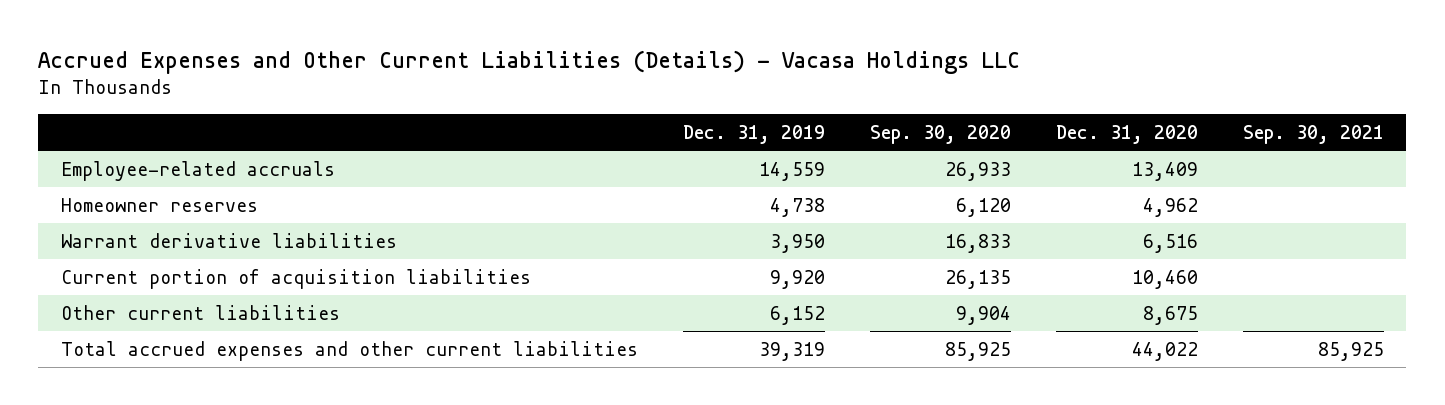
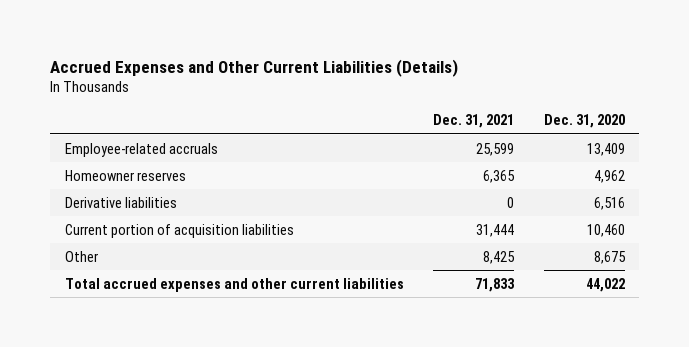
- Accrued Expenses and Other Current Liabilities (Details) - Vacasa Holdings LLC
+ Accrued Expenses and Other Current Liabilities (Details)
- | Dec. 31, 2019 | Sep. 30, 2020 | Dec. 31, 2020 | Sep. 30, 2021
+ | Dec. 31, 2021 | Dec. 31, 2020
- Warrant derivative liabilities | 3,950 | 16,833 | 6,516 |
+ Derivative liabilities | 0 | 6,516
- Other current liabilities | 6,152 | 9,904 | 8,675 |
+ Other | 8,425 | 8,675

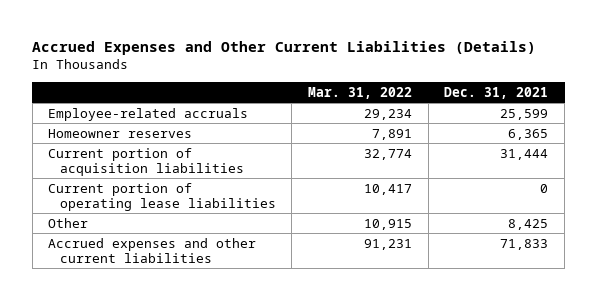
- | Dec. 31, 2021 | Dec. 31, 2020
+ | Mar. 31, 2022 | Dec. 31, 2021
- Derivative liabilities | 0 | 6,516
+ Current portion of operating lease liabilities | 10,417 | 0
- Total accrued expenses and other current liabilities | 71,833 | 44,022
+ Accrued expenses and other current liabilities | 91,231 | 71,833

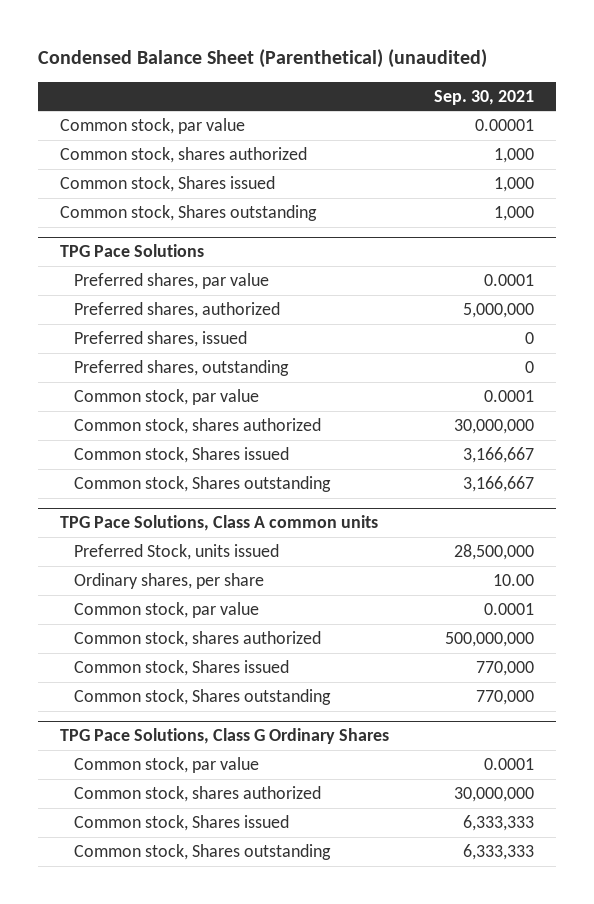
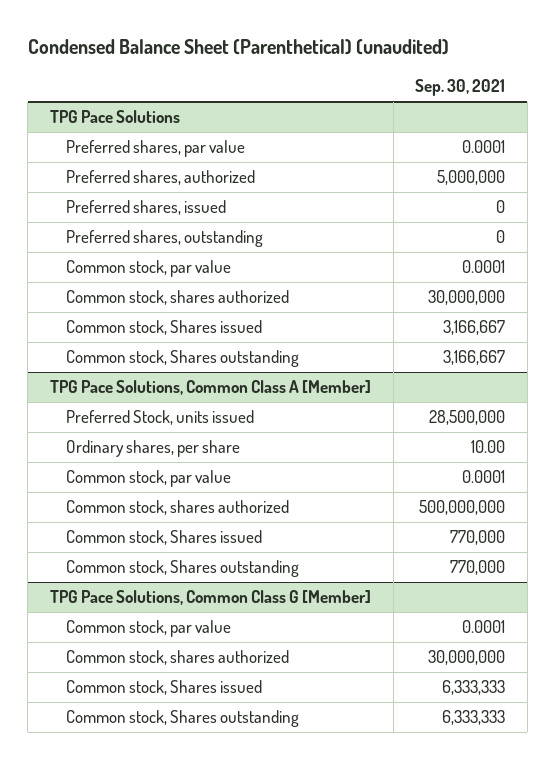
- Common stock, par value | 0.00001
- Common stock, shares authorized | 1,000
- Common stock, Shares issued | 1,000
- Common stock, Shares outstanding | 1,000
- TPG Pace Solutions, Class A common units
+ TPG Pace Solutions, Common Class A [Member]
- TPG Pace Solutions, Class G Ordinary Shares
+ TPG Pace Solutions, Common Class G [Member]

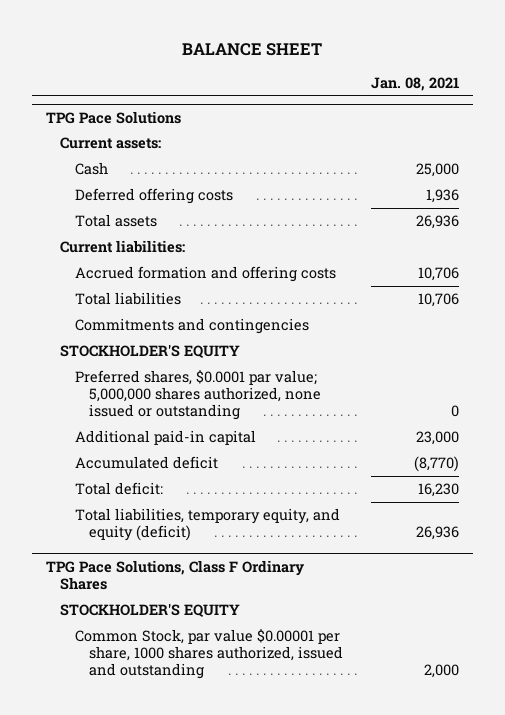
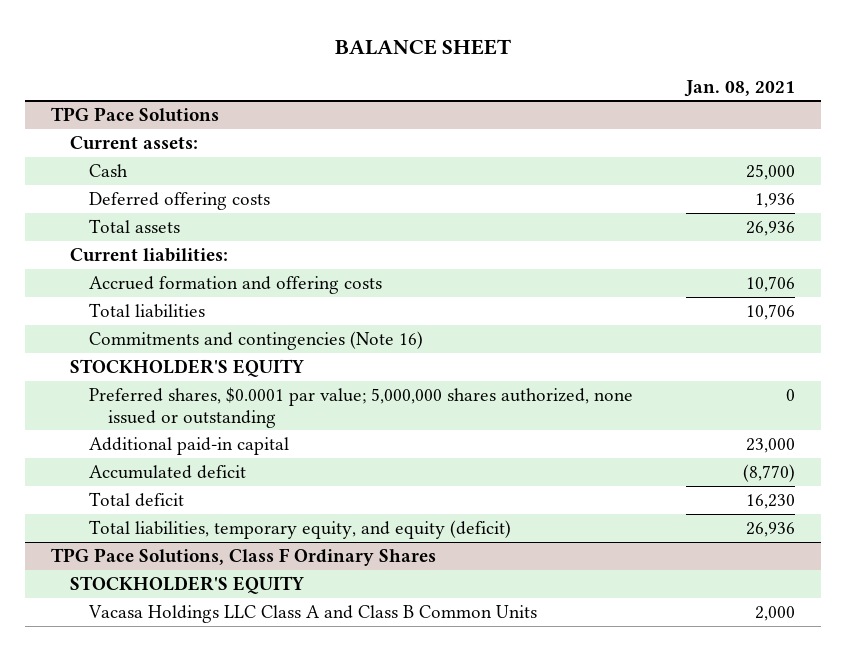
@ TPG Pace Solutions
- Commitments and contingencies
+ Commitments and contingencies (Note 16)
- Total deficit: | 16,230
+ Total deficit | 16,230
@ TPG Pace Solutions, Class F Ordinary Shares
- Common Stock, par value $0.00001 per share, 1000 shares authorized, issued and outstanding | 2,000
+ Vacasa Holdings LLC Class A and Class B Common Units | 2,000

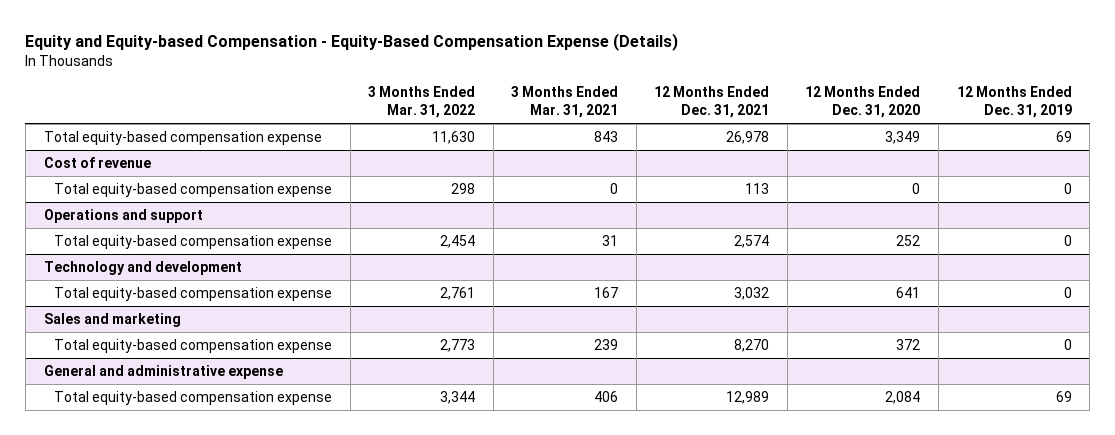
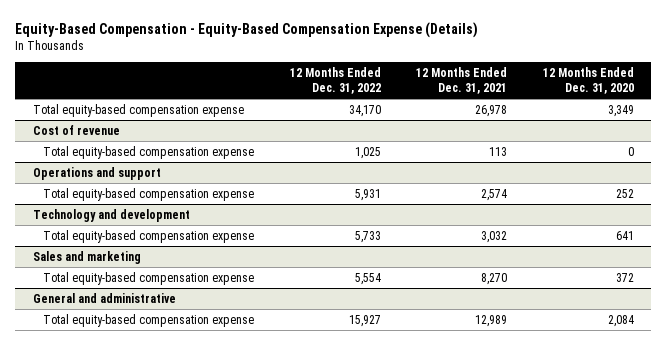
- Equity and Equity-based Compensation - Equity-Based Compensation Expense (Details)
+ Equity-Based Compensation - Equity-Based Compensation Expense (Details)
- | 3 Months Ended Mar. 31, 2022 | 3 Months Ended Mar. 31, 2021 | 12 Months Ended Dec. 31, 2021 | 12 Months Ended Dec. 31, 2020 | 12 Months Ended Dec. 31, 2019
+ | 12 Months Ended Dec. 31, 2022 | 12 Months Ended Dec. 31, 2021 | 12 Months Ended Dec. 31, 2020
- General and administrative expense
+ General and administrative

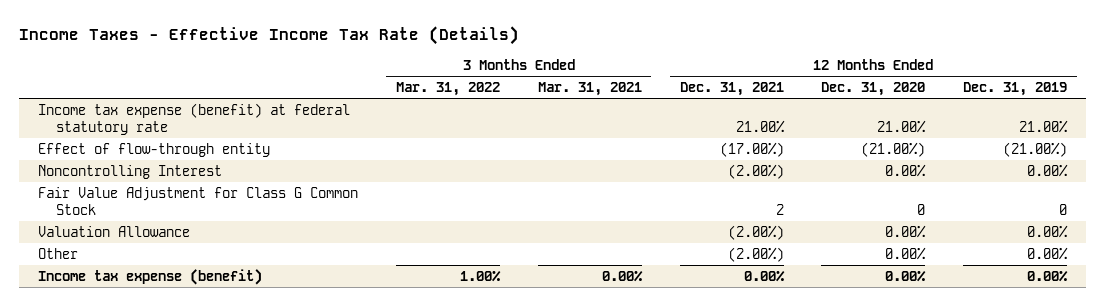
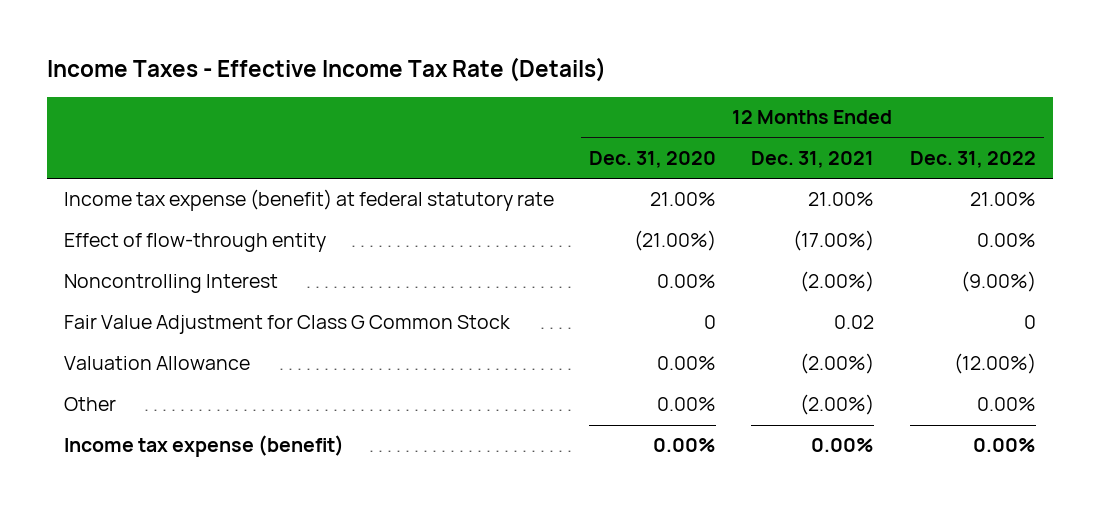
- | 3 Months Ended Mar. 31, 2022 | 3 Months Ended Mar. 31, 2021 | 12 Months Ended Dec. 31, 2021 | 12 Months Ended Dec. 31, 2020 | 12 Months Ended Dec. 31, 2019
+ | 12 Months Ended Dec. 31, 2020 | 12 Months Ended Dec. 31, 2021 | 12 Months Ended Dec. 31, 2022
- Fair Value Adjustment for Class G Common Stock | | | 2 | 0 | 0
+ Fair Value Adjustment for Class G Common Stock | 0 | 0.02 | 0

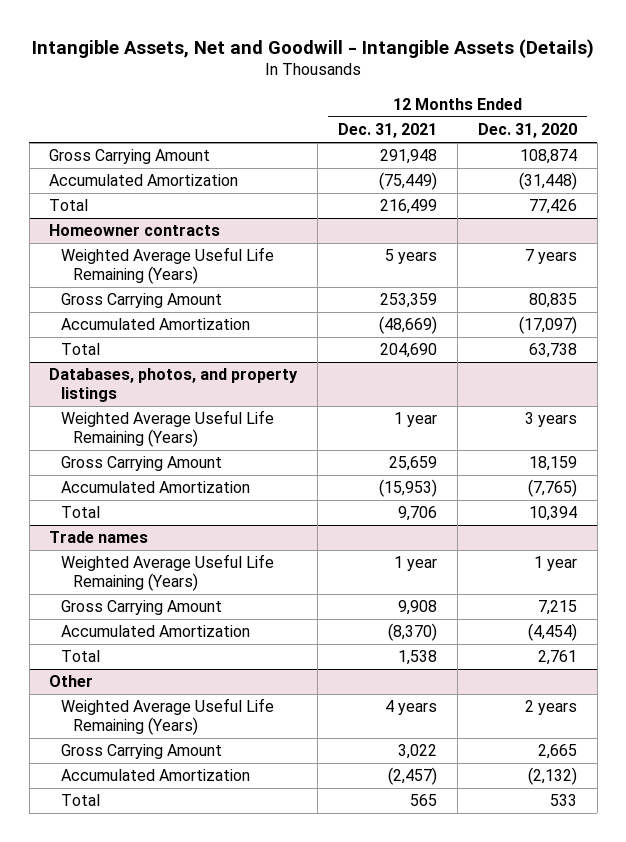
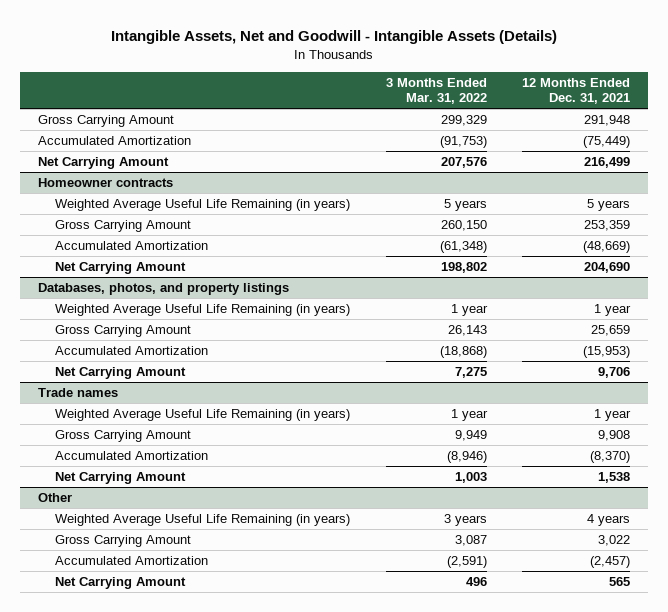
- | 12 Months Ended Dec. 31, 2021 | 12 Months Ended Dec. 31, 2020
+ | 3 Months Ended Mar. 31, 2022 | 12 Months Ended Dec. 31, 2021
- Total | 216,499 | 77,426
+ Net Carrying Amount | 207,576 | 216,499
@ Homeowner contracts
- Weighted Average Useful Life Remaining (Years) | 5 years | 7 years
+ Weighted Average Useful Life Remaining (in years) | 5 years | 5 years
- Total | 204,690 | 63,738
+ Net Carrying Amount | 198,802 | 204,690
@ Databases, photos, and property listings
- Weighted Average Useful Life Remaining (Years) | 1 year | 3 years
+ Weighted Average Useful Life Remaining (in years) | 1 year | 1 year
- Total | 9,706 | 10,394
+ Net Carrying Amount | 7,275 | 9,706
@ Trade names
- Weighted Average Useful Life Remaining (Years) | 1 year | 1 year
+ Weighted Average Useful Life Remaining (in years) | 1 year | 1 year
- Total | 1,538 | 2,761
+ Net Carrying Amount | 1,003 | 1,538
@ Other
- Weighted Average Useful Life Remaining (Years) | 4 years | 2 years
+ Weighted Average Useful Life Remaining (in years) | 3 years | 4 years
- Total | 565 | 533
+ Net Carrying Amount | 496 | 565

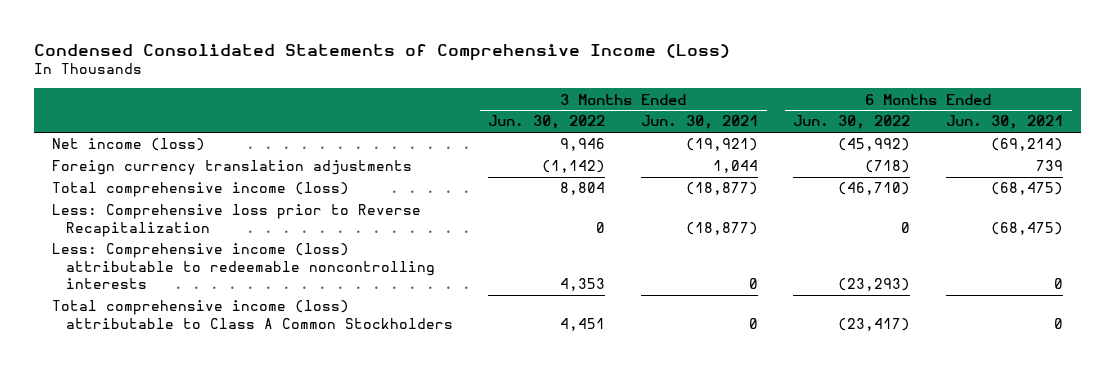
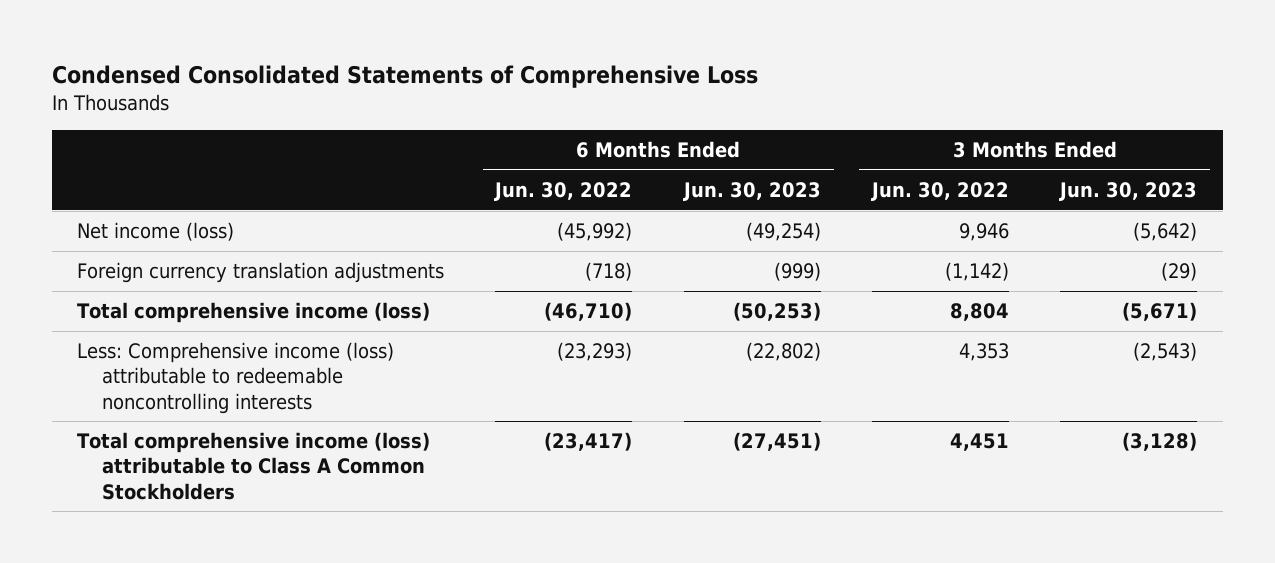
- Condensed Consolidated Statements of Comprehensive Income (Loss)
+ Condensed Consolidated Statements of Comprehensive Loss
- | 3 Months Ended Jun. 30, 2022 | 3 Months Ended Jun. 30, 2021 | 6 Months Ended Jun. 30, 2022 | 6 Months Ended Jun. 30, 2021
+ | 6 Months Ended Jun. 30, 2022 | 6 Months Ended Jun. 30, 2023 | 3 Months Ended Jun. 30, 2022 | 3 Months Ended Jun. 30, 2023
- Less: Comprehensive loss prior to Reverse Recapitalization | 0 | (18,877) | 0 | (68,475)

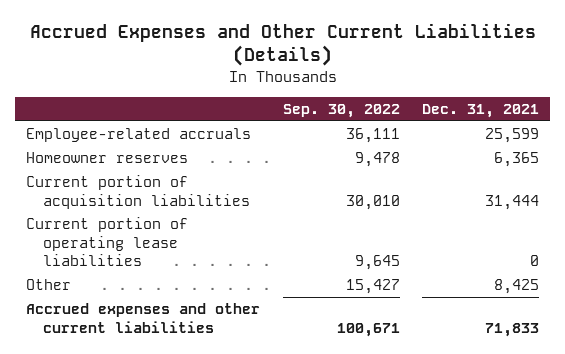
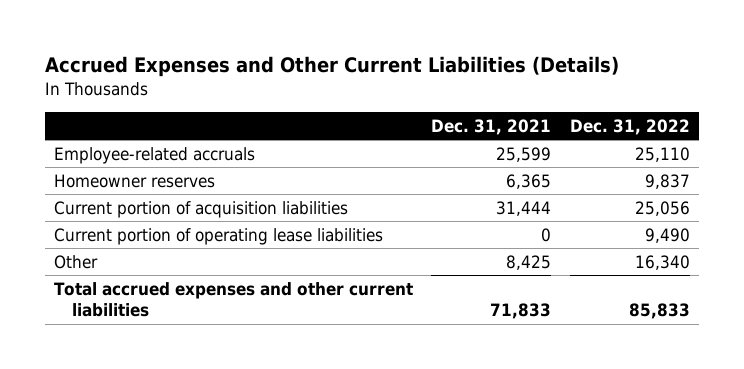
- | Sep. 30, 2022 | Dec. 31, 2021
+ | Dec. 31, 2021 | Dec. 31, 2022
- Accrued expenses and other current liabilities | 100,671 | 71,833
+ Total accrued expenses and other current liabilities | 71,833 | 85,833

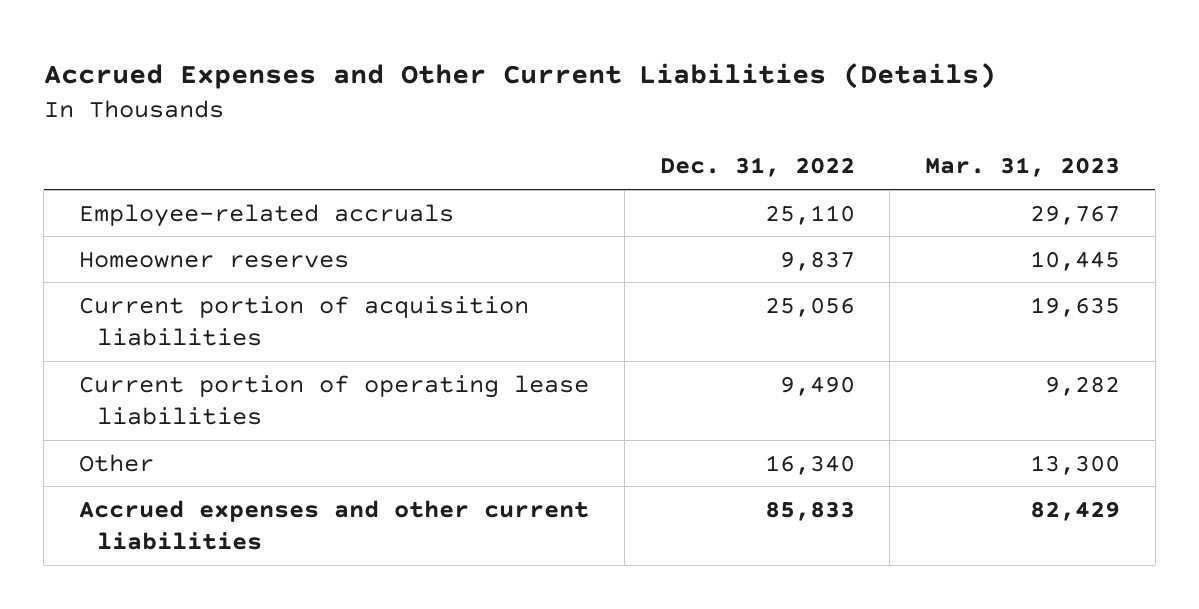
- | Dec. 31, 2021 | Dec. 31, 2022
+ | Dec. 31, 2022 | Mar. 31, 2023
- Total accrued expenses and other current liabilities | 71,833 | 85,833
+ Accrued expenses and other current liabilities | 85,833 | 82,429

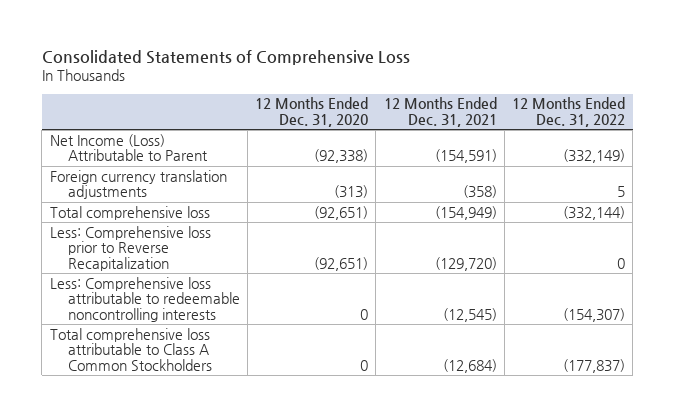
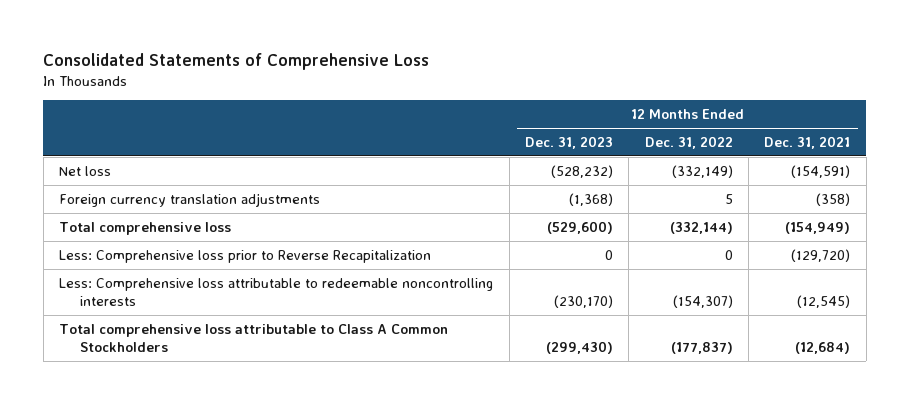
- | 12 Months Ended Dec. 31, 2020 | 12 Months Ended Dec. 31, 2021 | 12 Months Ended Dec. 31, 2022
+ | 12 Months Ended Dec. 31, 2023 | 12 Months Ended Dec. 31, 2022 | 12 Months Ended Dec. 31, 2021
- Net Income (Loss) Attributable to Parent | (92,338) | (154,591) | (332,149)
+ Net loss | (528,232) | (332,149) | (154,591)

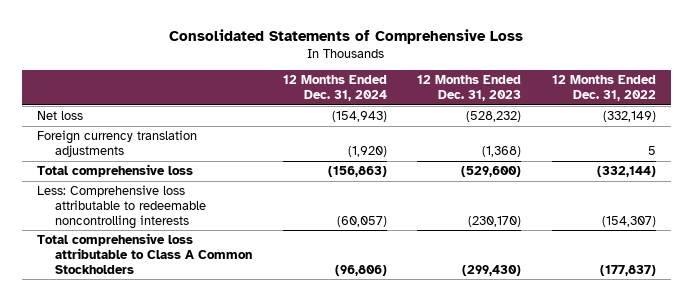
- | 12 Months Ended Dec. 31, 2023 | 12 Months Ended Dec. 31, 2022 | 12 Months Ended Dec. 31, 2021
+ | 12 Months Ended Dec. 31, 2024 | 12 Months Ended Dec. 31, 2023 | 12 Months Ended Dec. 31, 2022
- Less: Comprehensive loss prior to Reverse Recapitalization | 0 | 0 | (129,720)

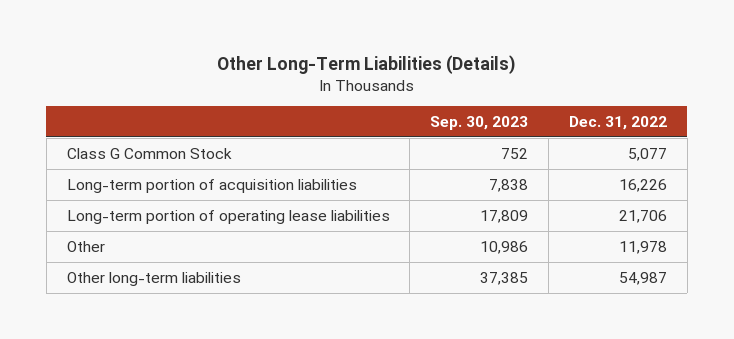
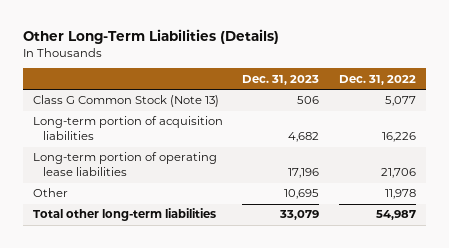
- | Sep. 30, 2023 | Dec. 31, 2022
+ | Dec. 31, 2023 | Dec. 31, 2022
- Class G Common Stock | 752 | 5,077
+ Class G Common Stock (Note 13) | 506 | 5,077
- Other long-term liabilities | 37,385 | 54,987
+ Total other long-term liabilities | 33,079 | 54,987

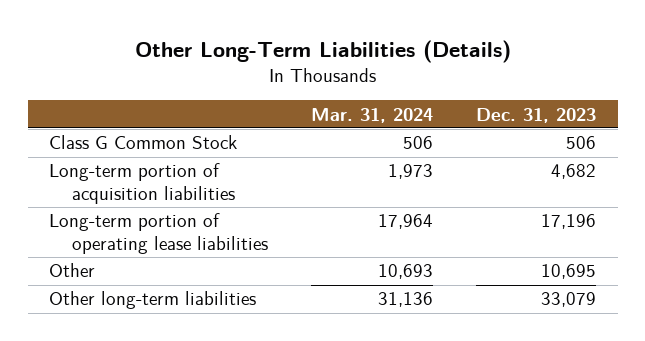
- | Dec. 31, 2023 | Dec. 31, 2022
+ | Mar. 31, 2024 | Dec. 31, 2023
- Class G Common Stock (Note 13) | 506 | 5,077
+ Class G Common Stock | 506 | 506
- Total other long-term liabilities | 33,079 | 54,987
+ Other long-term liabilities | 31,136 | 33,079

